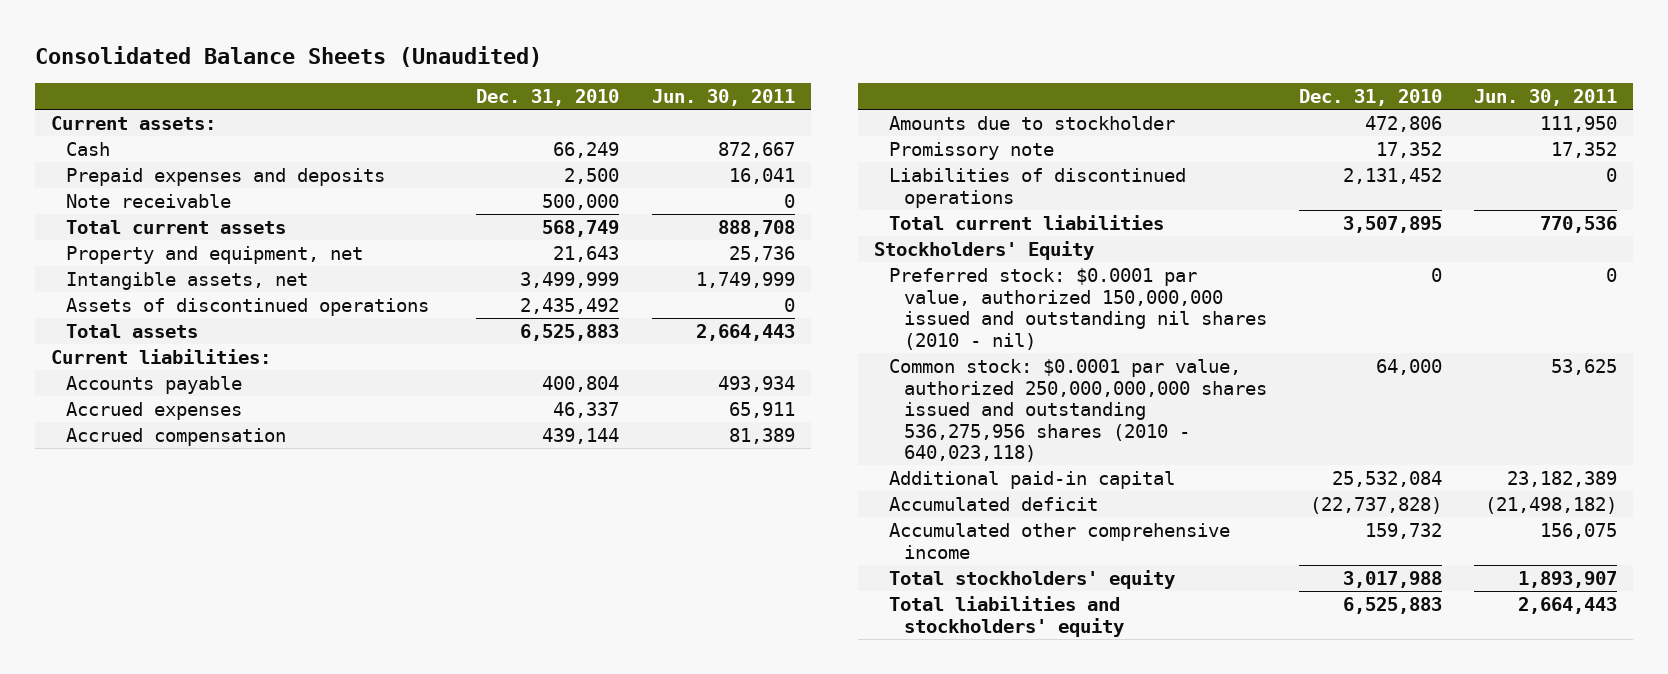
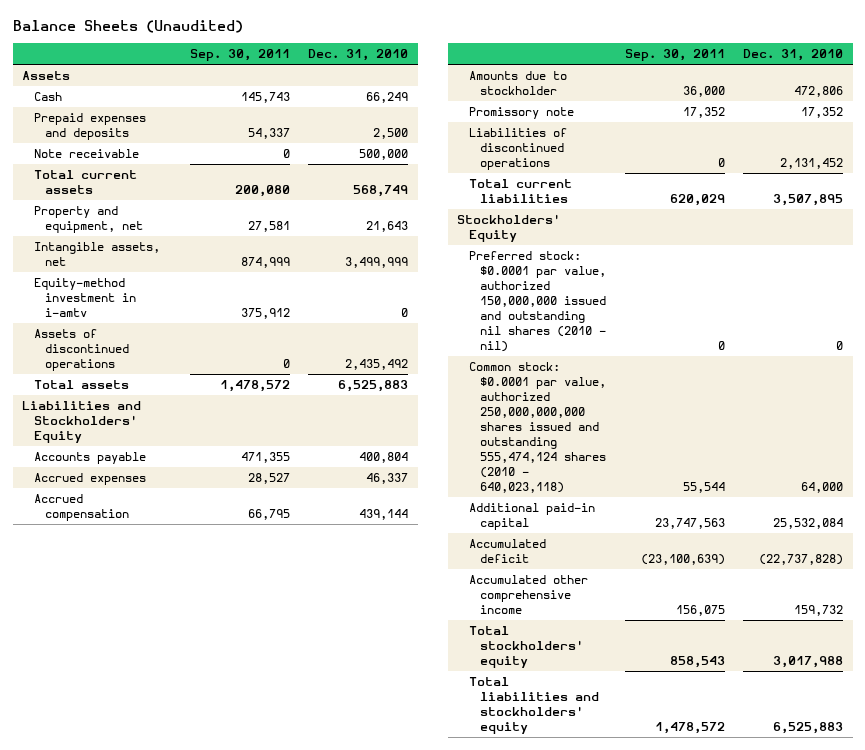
- Consolidated Balance Sheets (Unaudited)
+ Balance Sheets (Unaudited)
- | Dec. 31, 2010 | Jun. 30, 2011
+ | Sep. 30, 2011 | Dec. 31, 2010
- Current assets:
+ Assets
+ Equity-method investment in i-amtv | 375,912 | 0
- Current liabilities:
+ Liabilities and Stockholders' Equity
- Common stock: $0.0001 par value, authorized 250,000,000,000 shares issued and outstanding 536,275,956 shares (2010 - 640,023,118) | 64,000 | 53,625
+ Common stock: $0.0001 par value, authorized 250,000,000,000 shares issued and outstanding 555,474,124 shares (2010 - 640,023,118) | 55,544 | 64,000

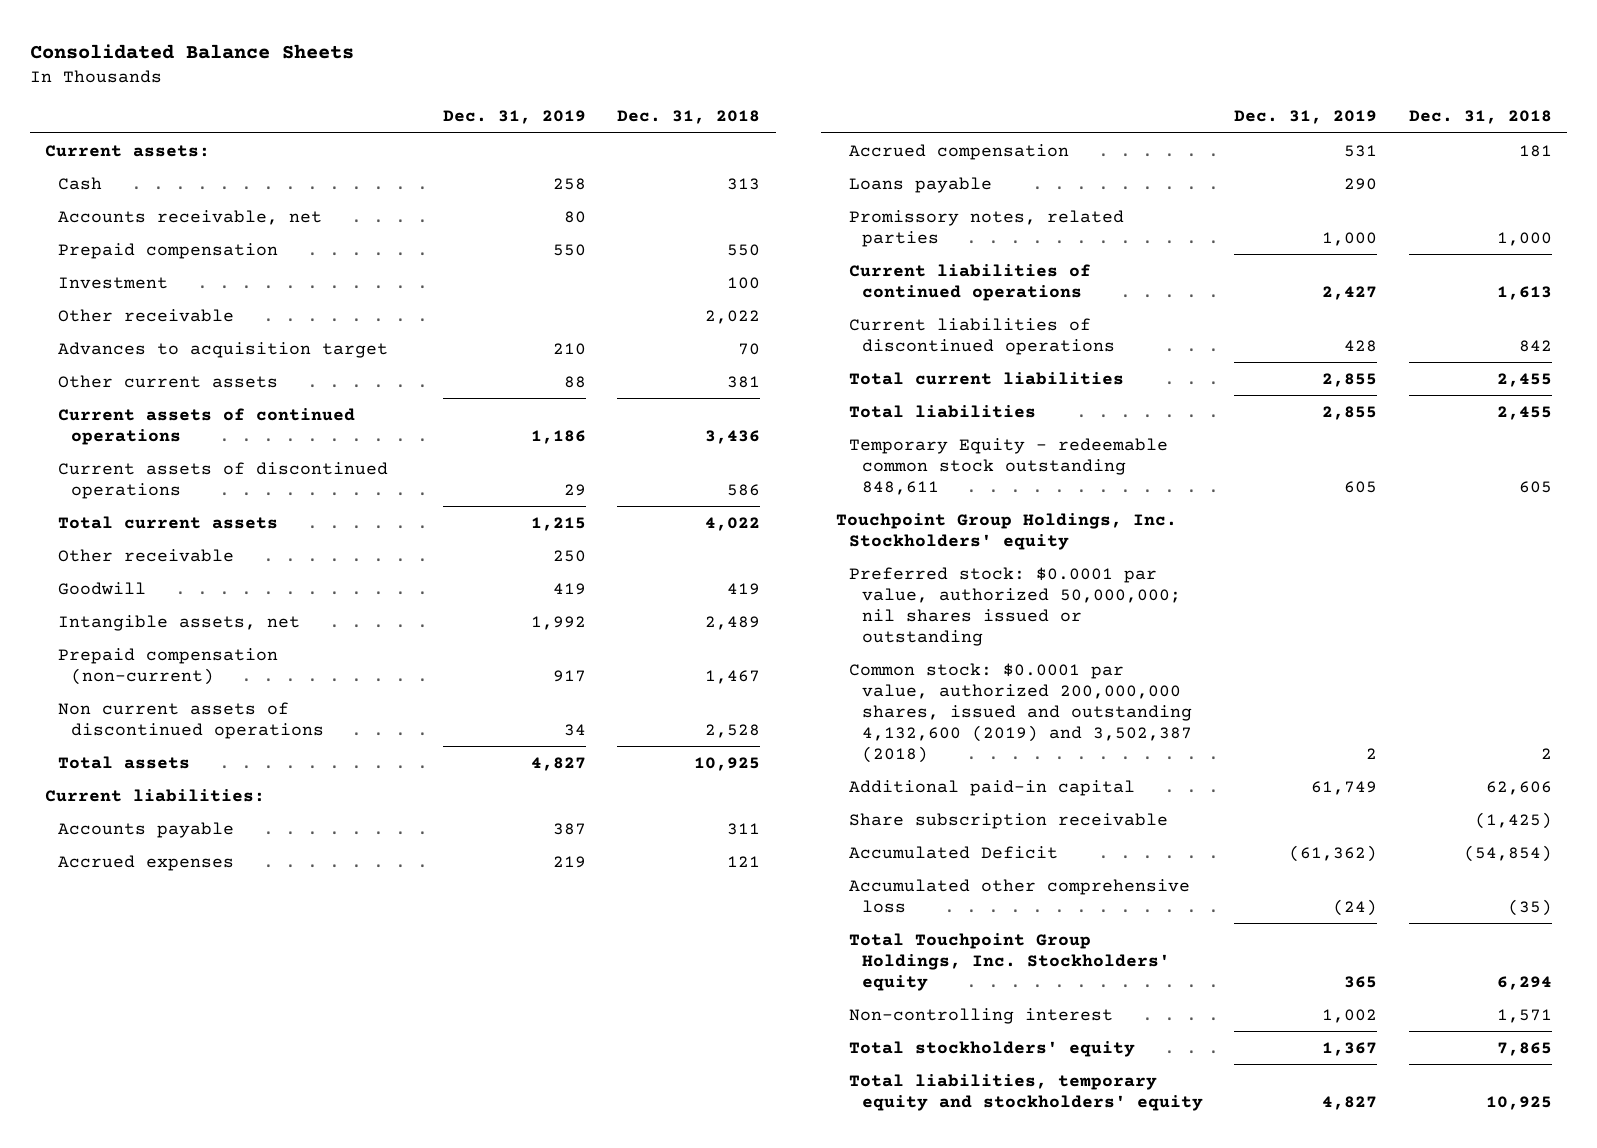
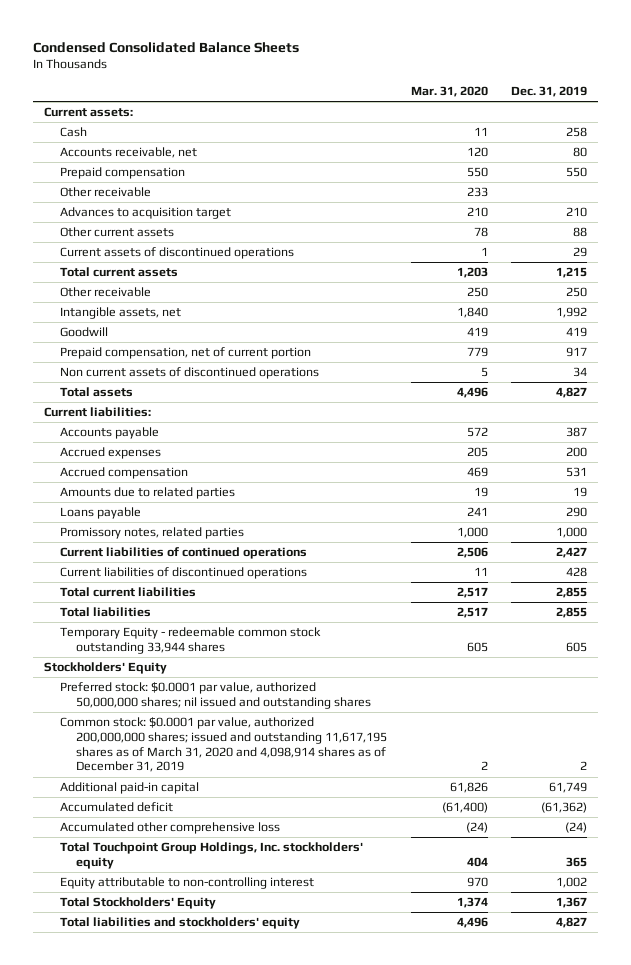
- Consolidated Balance Sheets
+ Condensed Consolidated Balance Sheets
- | Dec. 31, 2019 | Dec. 31, 2018
+ | Mar. 31, 2020 | Dec. 31, 2019
- Investment | | 100
- Current assets of continued operations | 1,186 | 3,436
- Prepaid compensation (non-current) | 917 | 1,467
moved down: Goodwill | 419 | 419
+ Prepaid compensation, net of current portion | 779 | 917
- Accrued expenses | 219 | 121
+ Accrued expenses | 205 | 200
+ Amounts due to related parties | 19 | 19
- Temporary Equity - redeemable common stock outstanding 848,611 | 605 | 605
- Touchpoint Group Holdings, Inc. Stockholders' equity
- Preferred stock: $0.0001 par value, authorized 50,000,000; nil shares issued or outstanding
- Common stock: $0.0001 par value, authorized 200,000,000 shares, issued and outstanding 4,132,600 (2019) and 3,502,387 (2018) | 2 | 2
+ Temporary Equity - redeemable common stock outstanding 33,944 shares | 605 | 605
+ Stockholders' Equity
+ Preferred stock: $0.0001 par value, authorized 50,000,000 shares; nil issued and outstanding shares
+ Common stock: $0.0001 par value, authorized 200,000,000 shares; issued and outstanding 11,617,195 shares as of March 31, 2020 and 4,098,914 shares as of December 31, 2019 | 2 | 2
- Share subscription receivable | | (1,425)
- Accumulated Deficit | (61,362) | (54,854)
+ Accumulated deficit | (61,400) | (61,362)
- Total Touchpoint Group Holdings, Inc. Stockholders' equity | 365 | 6,294
- Non-controlling interest | 1,002 | 1,571
- Total stockholders' equity | 1,367 | 7,865
- Total liabilities, temporary equity and stockholders' equity | 4,827 | 10,925
+ Total Touchpoint Group Holdings, Inc. stockholders' equity | 404 | 365
+ Equity attributable to non-controlling interest | 970 | 1,002
+ Total Stockholders' Equity | 1,374 | 1,367
+ Total liabilities and stockholders' equity | 4,496 | 4,827

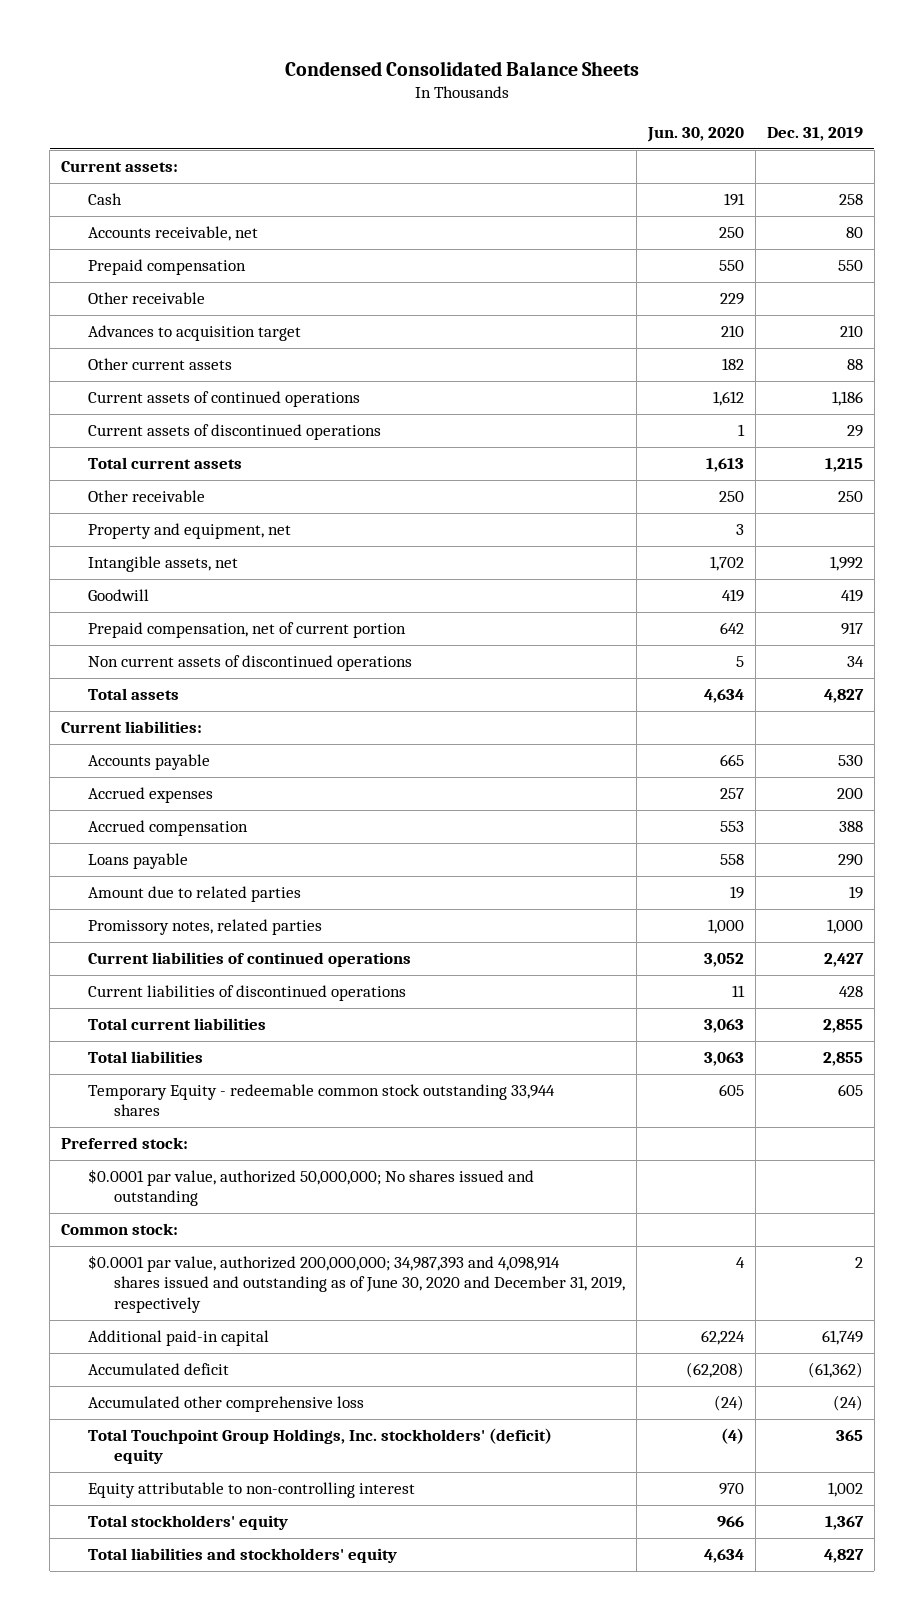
- | Mar. 31, 2020 | Dec. 31, 2019
+ | Jun. 30, 2020 | Dec. 31, 2019
+ Current assets of continued operations | 1,612 | 1,186
+ Property and equipment, net | 3 |
- Accounts payable | 572 | 387
+ Accounts payable | 665 | 530
- Accrued compensation | 469 | 531
- Amounts due to related parties | 19 | 19
+ Accrued compensation | 553 | 388
+ Amount due to related parties | 19 | 19
- Stockholders' Equity
- Preferred stock: $0.0001 par value, authorized 50,000,000 shares; nil issued and outstanding shares
- Common stock: $0.0001 par value, authorized 200,000,000 shares; issued and outstanding 11,617,195 shares as of March 31, 2020 and 4,098,914 shares as of December 31, 2019 | 2 | 2
+ Preferred stock:
+ $0.0001 par value, authorized 50,000,000; No shares issued and outstanding
+ Common stock:
+ $0.0001 par value, authorized 200,000,000; 34,987,393 and 4,098,914 shares issued and outstanding as of June 30, 2020 and December 31, 2019, respectively | 4 | 2
- Total Touchpoint Group Holdings, Inc. stockholders' equity | 404 | 365
+ Total Touchpoint Group Holdings, Inc. stockholders' (deficit) equity | (4) | 365
- Total Stockholders' Equity | 1,374 | 1,367
+ Total stockholders' equity | 966 | 1,367

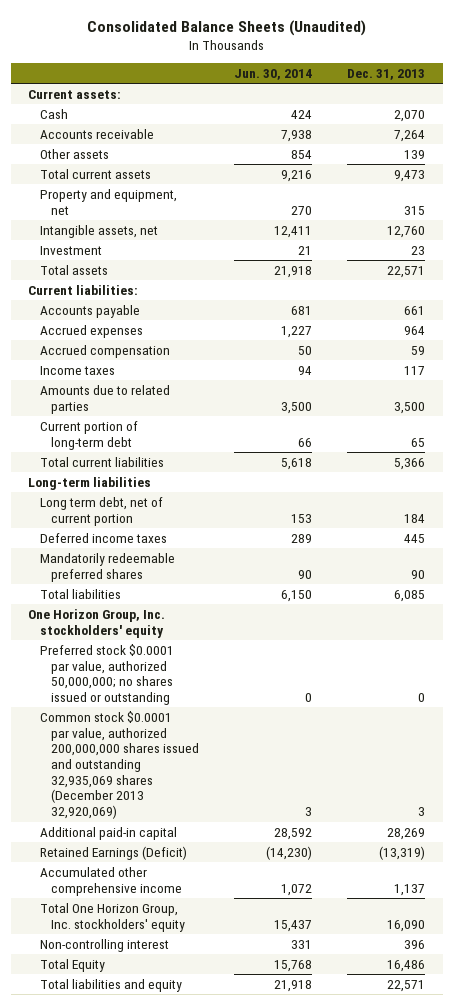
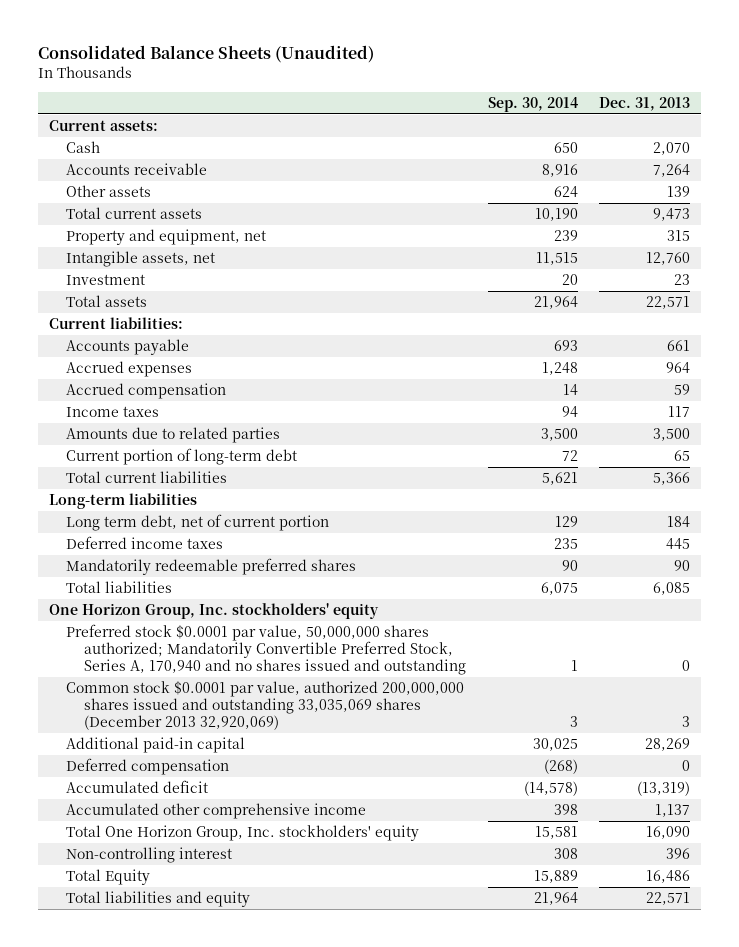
- | Jun. 30, 2014 | Dec. 31, 2013
+ | Sep. 30, 2014 | Dec. 31, 2013
- Preferred stock $0.0001 par value, authorized 50,000,000; no shares issued or outstanding | 0 | 0
- Common stock $0.0001 par value, authorized 200,000,000 shares issued and outstanding 32,935,069 shares (December 2013 32,920,069) | 3 | 3
+ Preferred stock $0.0001 par value, 50,000,000 shares authorized; Mandatorily Convertible Preferred Stock, Series A, 170,940 and no shares issued and outstanding | 1 | 0
+ Common stock $0.0001 par value, authorized 200,000,000 shares issued and outstanding 33,035,069 shares (December 2013 32,920,069) | 3 | 3
- Retained Earnings (Deficit) | (14,230) | (13,319)
+ Deferred compensation | (268) | 0
+ Accumulated deficit | (14,578) | (13,319)

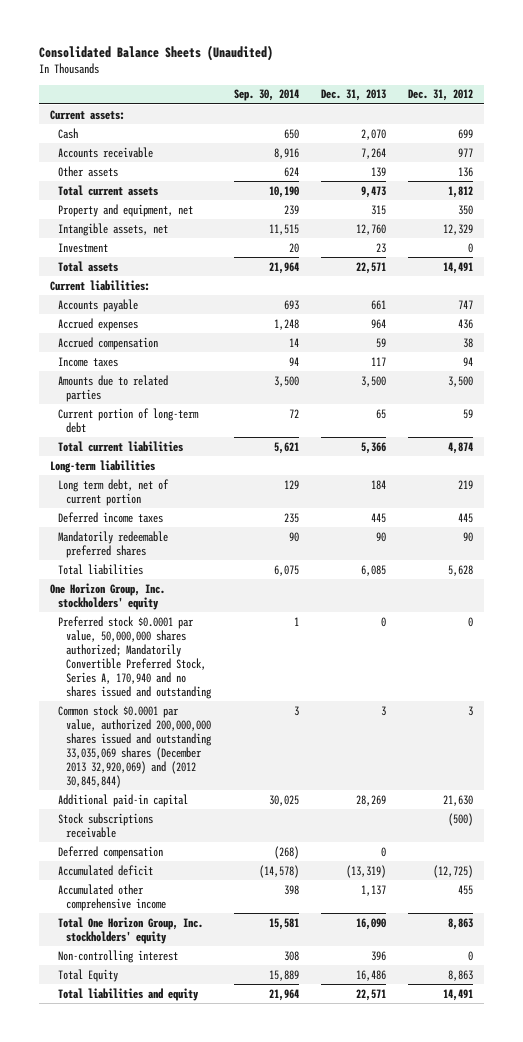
- | Sep. 30, 2014 | Dec. 31, 2013
+ | Sep. 30, 2014 | Dec. 31, 2013 | Dec. 31, 2012
- Common stock $0.0001 par value, authorized 200,000,000 shares issued and outstanding 33,035,069 shares (December 2013 32,920,069) | 3 | 3
+ Common stock $0.0001 par value, authorized 200,000,000 shares issued and outstanding 33,035,069 shares (December 2013 32,920,069) and (2012 30,845,844) | 3 | 3 | 3
+ Stock subscriptions receivable | | | (500)

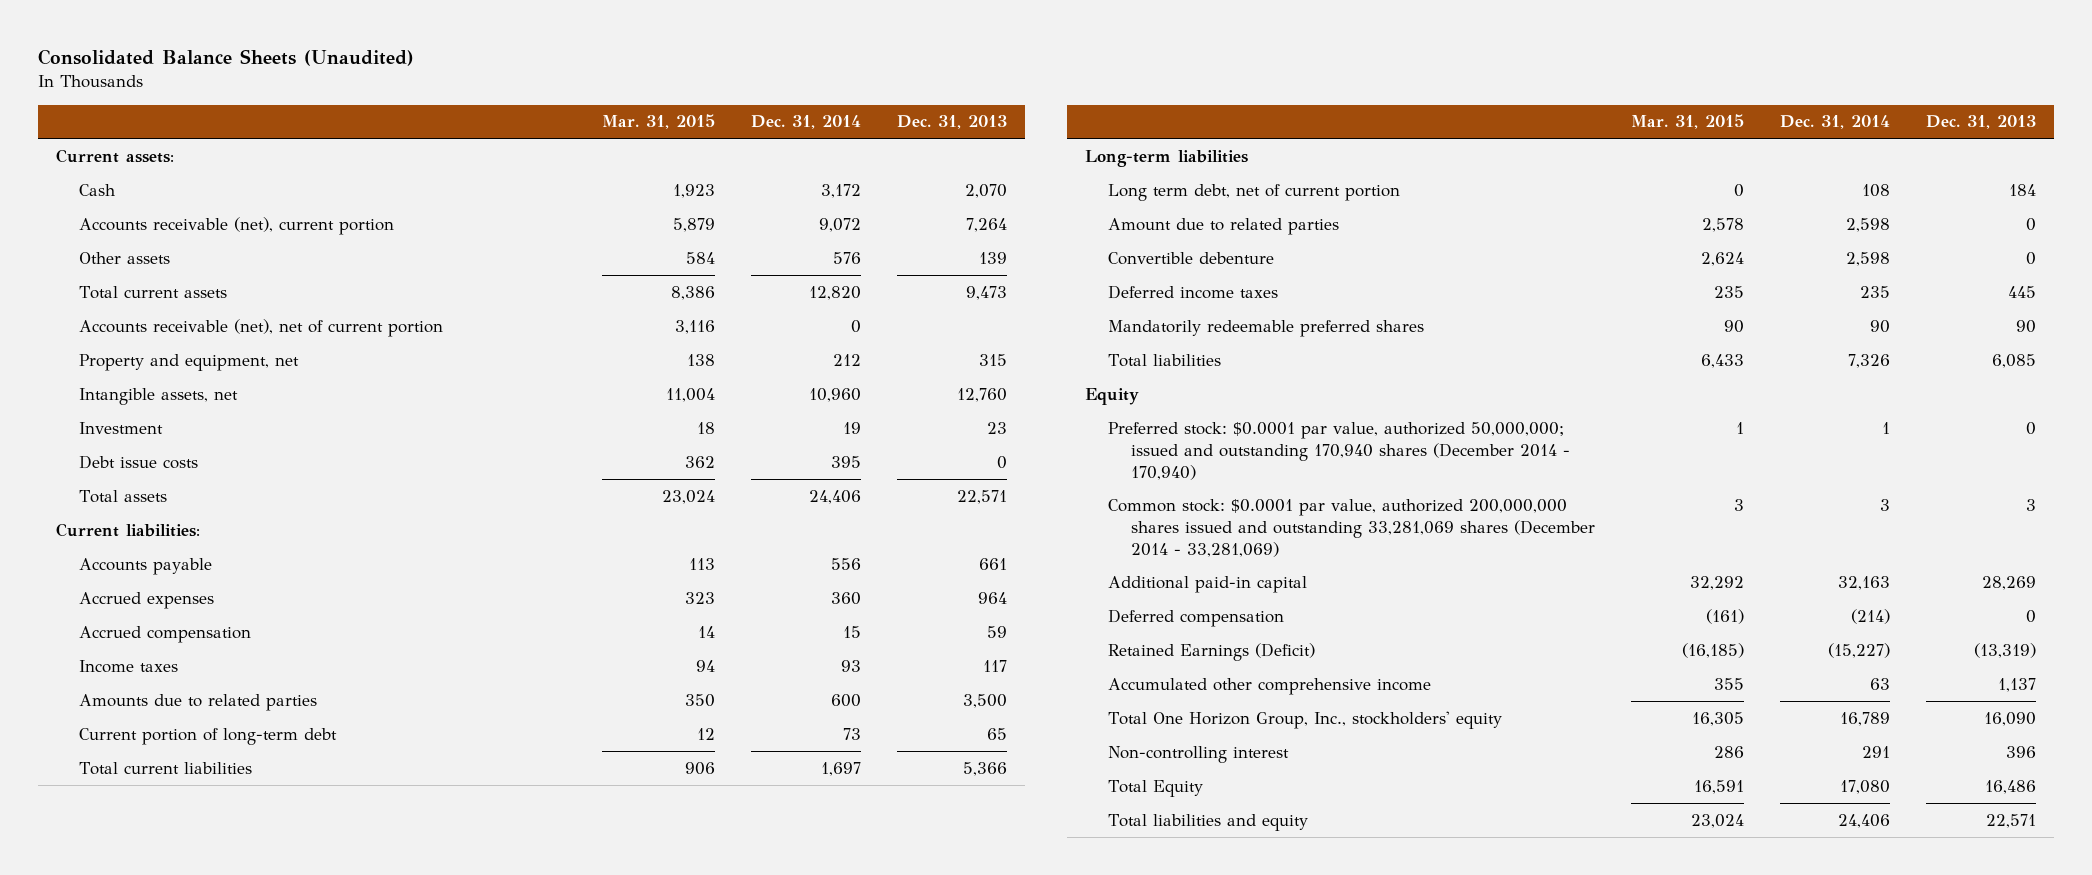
- | Sep. 30, 2014 | Dec. 31, 2013 | Dec. 31, 2012
+ | Mar. 31, 2015 | Dec. 31, 2014 | Dec. 31, 2013
- Accounts receivable | 8,916 | 7,264 | 977
+ Accounts receivable (net), current portion | 5,879 | 9,072 | 7,264
+ Accounts receivable (net), net of current portion | 3,116 | 0 |
+ Debt issue costs | 362 | 395 | 0
+ Amount due to related parties | 2,578 | 2,598 | 0
+ Convertible debenture | 2,624 | 2,598 | 0
- One Horizon Group, Inc. stockholders' equity
- Preferred stock $0.0001 par value, 50,000,000 shares authorized; Mandatorily Convertible Preferred Stock, Series A, 170,940 and no shares issued and outstanding | 1 | 0 | 0
- Common stock $0.0001 par value, authorized 200,000,000 shares issued and outstanding 33,035,069 shares (December 2013 32,920,069) and (2012 30,845,844) | 3 | 3 | 3
+ Equity
+ Preferred stock: $0.0001 par value, authorized 50,000,000; issued and outstanding 170,940 shares (December 2014 - 170,940) | 1 | 1 | 0
+ Common stock: $0.0001 par value, authorized 200,000,000 shares issued and outstanding 33,281,069 shares (December 2014 - 33,281,069) | 3 | 3 | 3
- Stock subscriptions receivable | | | (500)
- Accumulated deficit | (14,578) | (13,319) | (12,725)
+ Retained Earnings (Deficit) | (16,185) | (15,227) | (13,319)
- Total One Horizon Group, Inc. stockholders' equity | 15,581 | 16,090 | 8,863
+ Total One Horizon Group, Inc., stockholders' equity | 16,305 | 16,789 | 16,090

